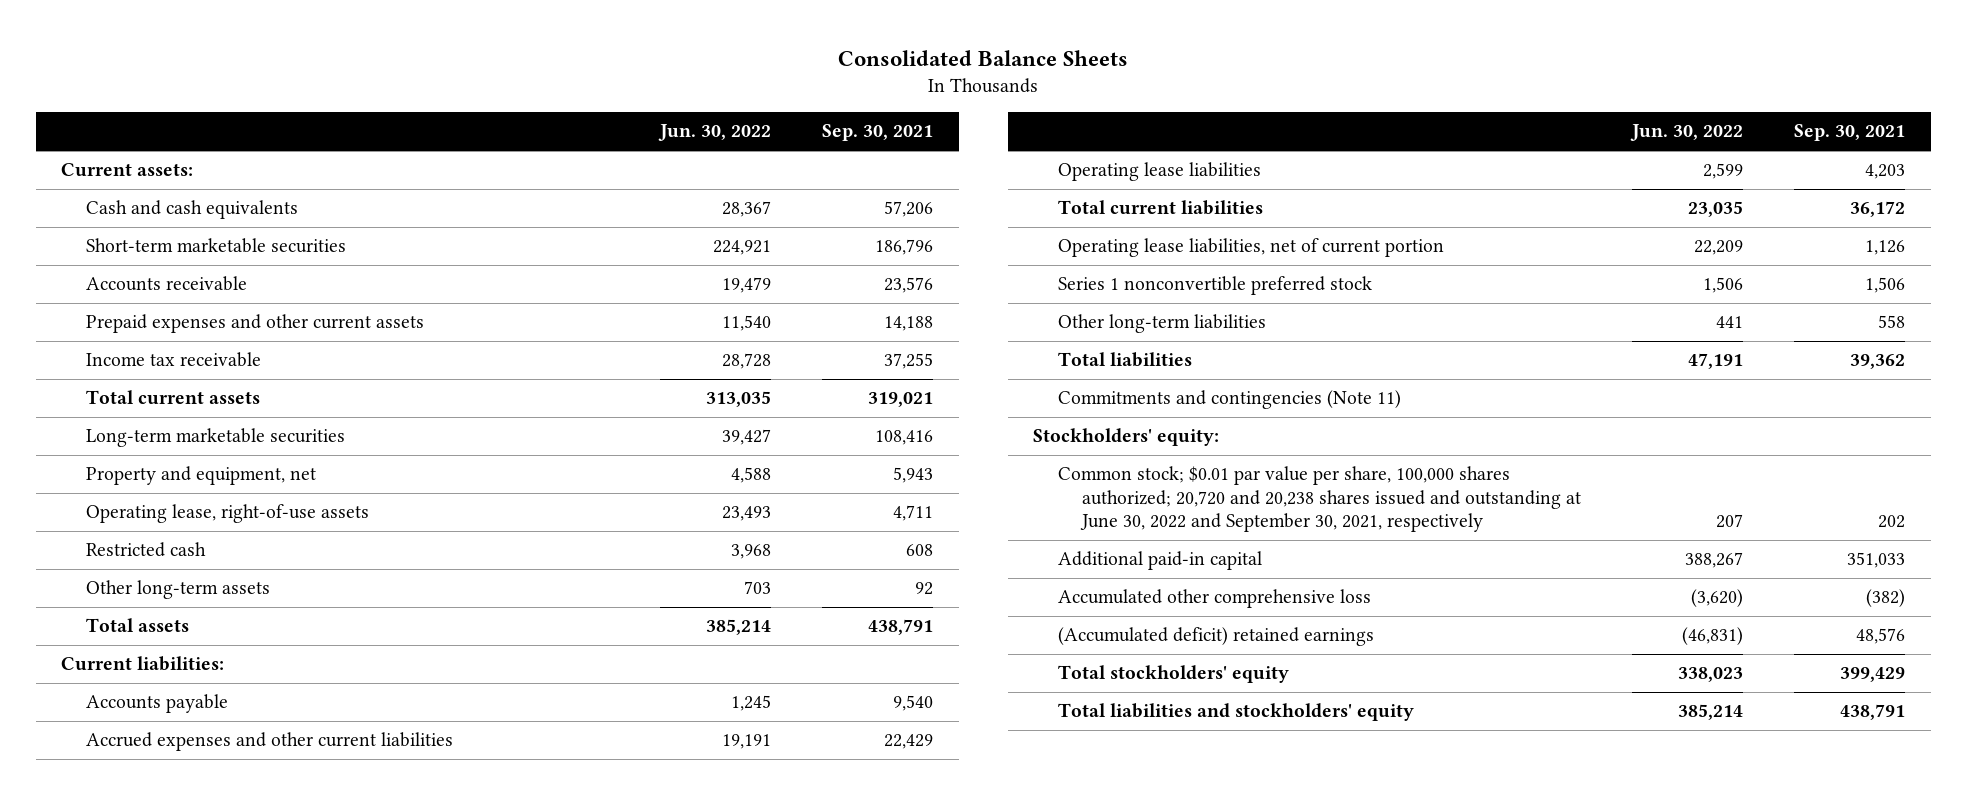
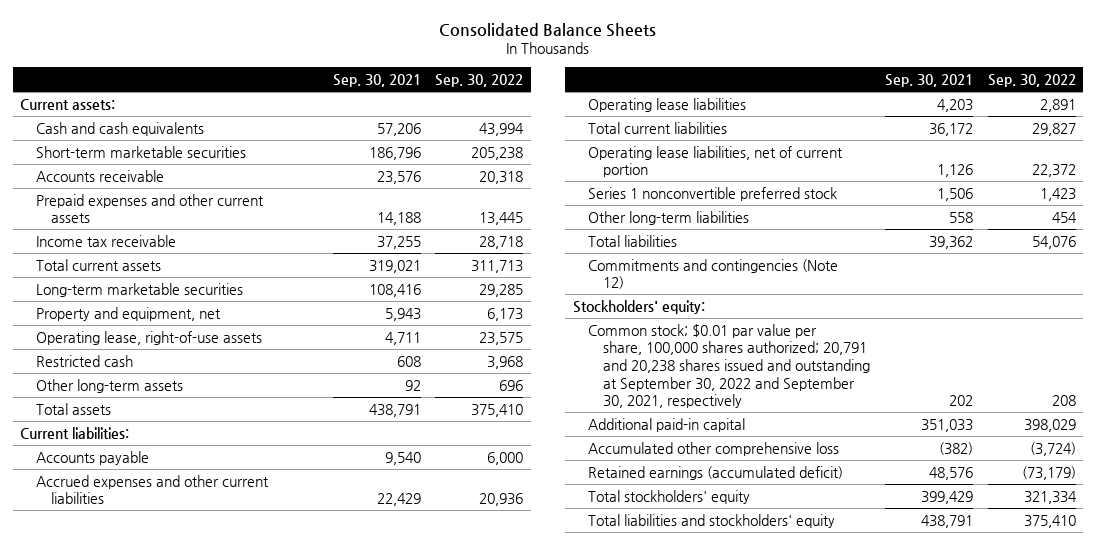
- | Jun. 30, 2022 | Sep. 30, 2021
+ | Sep. 30, 2021 | Sep. 30, 2022
- Commitments and contingencies (Note 11)
+ Commitments and contingencies (Note 12)
- Common stock; $0.01 par value per share, 100,000 shares authorized; 20,720 and 20,238 shares issued and outstanding at June 30, 2022 and September 30, 2021, respectively | 207 | 202
+ Common stock; $0.01 par value per share, 100,000 shares authorized; 20,791 and 20,238 shares issued and outstanding at September 30, 2022 and September 30, 2021, respectively | 202 | 208
- (Accumulated deficit) retained earnings | (46,831) | 48,576
+ Retained earnings (accumulated deficit) | 48,576 | (73,179)

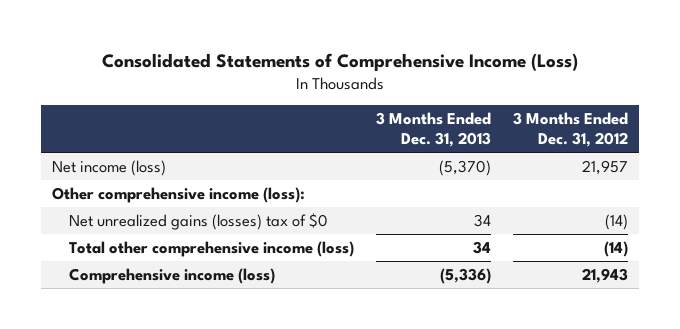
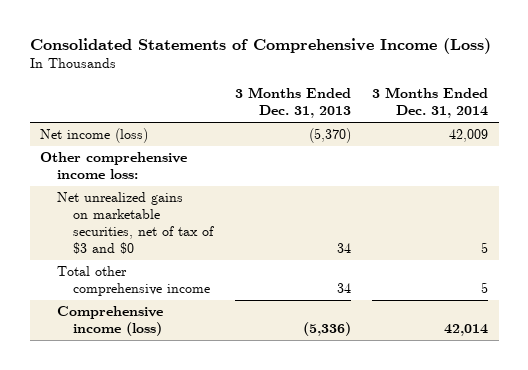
- | 3 Months Ended Dec. 31, 2013 | 3 Months Ended Dec. 31, 2012
+ | 3 Months Ended Dec. 31, 2013 | 3 Months Ended Dec. 31, 2014
- Other comprehensive income (loss):
- Net unrealized gains (losses) tax of $0 | 34 | (14)
- Total other comprehensive income (loss) | 34 | (14)
+ Other comprehensive income loss:
+ Net unrealized gains on marketable securities, net of tax of $3 and $0 | 34 | 5
+ Total other comprehensive income | 34 | 5

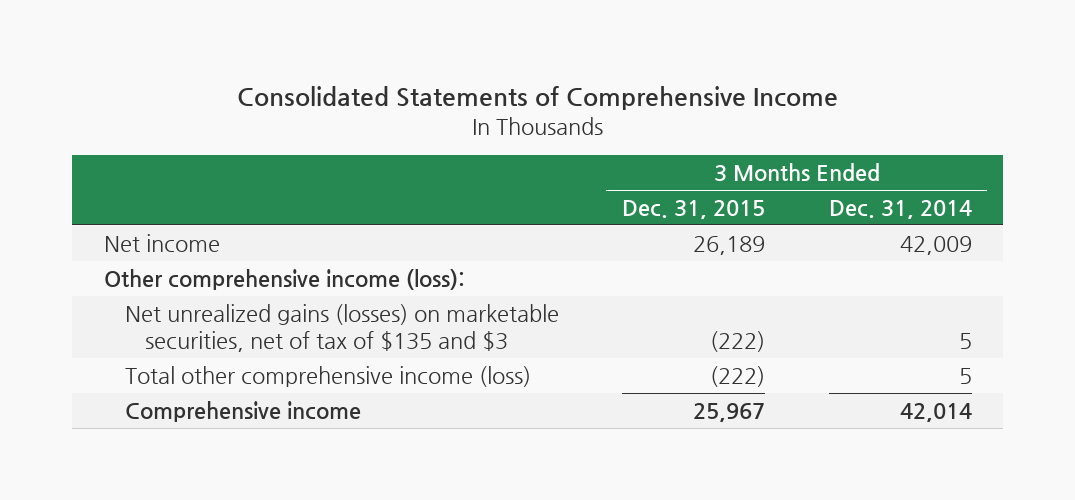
- Consolidated Statements of Comprehensive Income (Loss)
+ Consolidated Statements of Comprehensive Income
- | 3 Months Ended Dec. 31, 2013 | 3 Months Ended Dec. 31, 2014
+ | 3 Months Ended Dec. 31, 2015 | 3 Months Ended Dec. 31, 2014
- Net income (loss) | (5,370) | 42,009
- Other comprehensive income loss:
- Net unrealized gains on marketable securities, net of tax of $3 and $0 | 34 | 5
- Total other comprehensive income | 34 | 5
- Comprehensive income (loss) | (5,336) | 42,014
+ Net income | 26,189 | 42,009
+ Other comprehensive income (loss):
+ Net unrealized gains (losses) on marketable securities, net of tax of $135 and $3 | (222) | 5
+ Total other comprehensive income (loss) | (222) | 5
+ Comprehensive income | 25,967 | 42,014

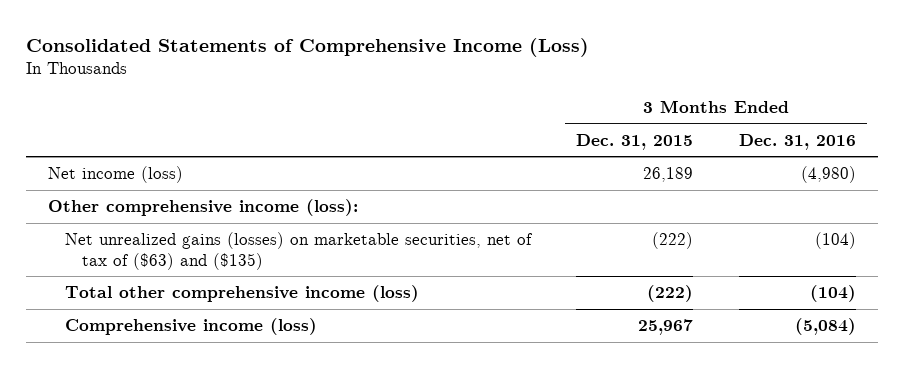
- Consolidated Statements of Comprehensive Income
+ Consolidated Statements of Comprehensive Income (Loss)
- | 3 Months Ended Dec. 31, 2015 | 3 Months Ended Dec. 31, 2014
+ | 3 Months Ended Dec. 31, 2015 | 3 Months Ended Dec. 31, 2016
- Net income | 26,189 | 42,009
+ Net income (loss) | 26,189 | (4,980)
- Net unrealized gains (losses) on marketable securities, net of tax of $135 and $3 | (222) | 5
+ Net unrealized gains (losses) on marketable securities, net of tax of ($63) and ($135) | (222) | (104)
- Comprehensive income | 25,967 | 42,014
+ Comprehensive income (loss) | 25,967 | (5,084)

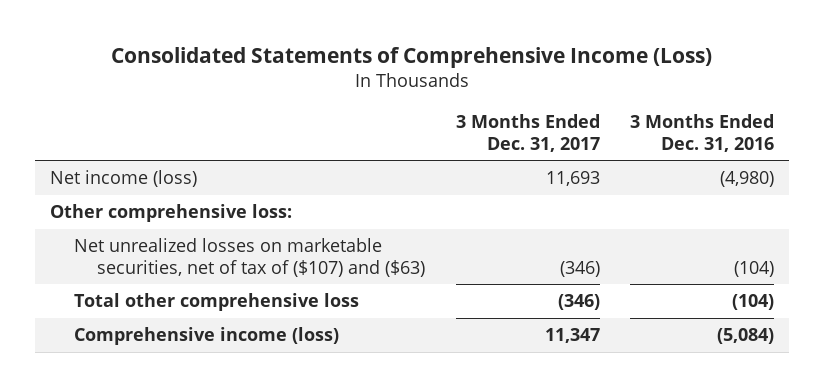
- | 3 Months Ended Dec. 31, 2015 | 3 Months Ended Dec. 31, 2016
+ | 3 Months Ended Dec. 31, 2017 | 3 Months Ended Dec. 31, 2016
- Other comprehensive income (loss):
- Net unrealized gains (losses) on marketable securities, net of tax of ($63) and ($135) | (222) | (104)
- Total other comprehensive income (loss) | (222) | (104)
+ Other comprehensive loss:
+ Net unrealized losses on marketable securities, net of tax of ($107) and ($63) | (346) | (104)
+ Total other comprehensive loss | (346) | (104)

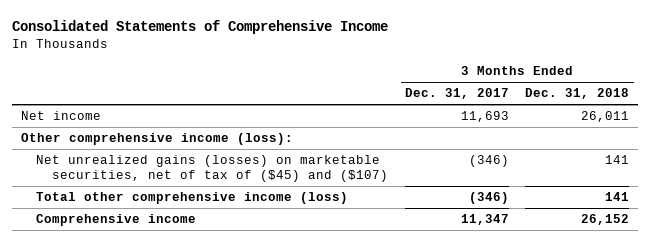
- Consolidated Statements of Comprehensive Income (Loss)
+ Consolidated Statements of Comprehensive Income
- | 3 Months Ended Dec. 31, 2017 | 3 Months Ended Dec. 31, 2016
+ | 3 Months Ended Dec. 31, 2017 | 3 Months Ended Dec. 31, 2018
- Net income (loss) | 11,693 | (4,980)
- Other comprehensive loss:
- Net unrealized losses on marketable securities, net of tax of ($107) and ($63) | (346) | (104)
- Total other comprehensive loss | (346) | (104)
- Comprehensive income (loss) | 11,347 | (5,084)
+ Net income | 11,693 | 26,011
+ Other comprehensive income (loss):
+ Net unrealized gains (losses) on marketable securities, net of tax of ($45) and ($107) | (346) | 141
+ Total other comprehensive income (loss) | (346) | 141
+ Comprehensive income | 11,347 | 26,152

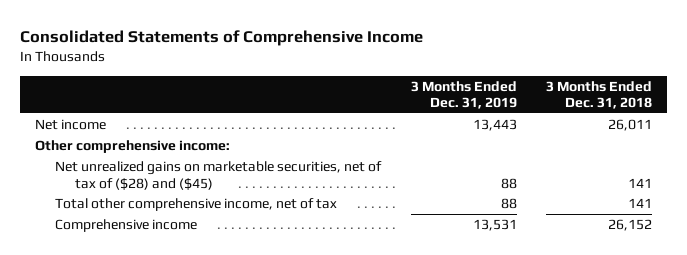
- | 3 Months Ended Dec. 31, 2017 | 3 Months Ended Dec. 31, 2018
+ | 3 Months Ended Dec. 31, 2019 | 3 Months Ended Dec. 31, 2018
- Other comprehensive income (loss):
- Net unrealized gains (losses) on marketable securities, net of tax of ($45) and ($107) | (346) | 141
- Total other comprehensive income (loss) | (346) | 141
+ Other comprehensive income:
+ Net unrealized gains on marketable securities, net of tax of ($28) and ($45) | 88 | 141
+ Total other comprehensive income, net of tax | 88 | 141

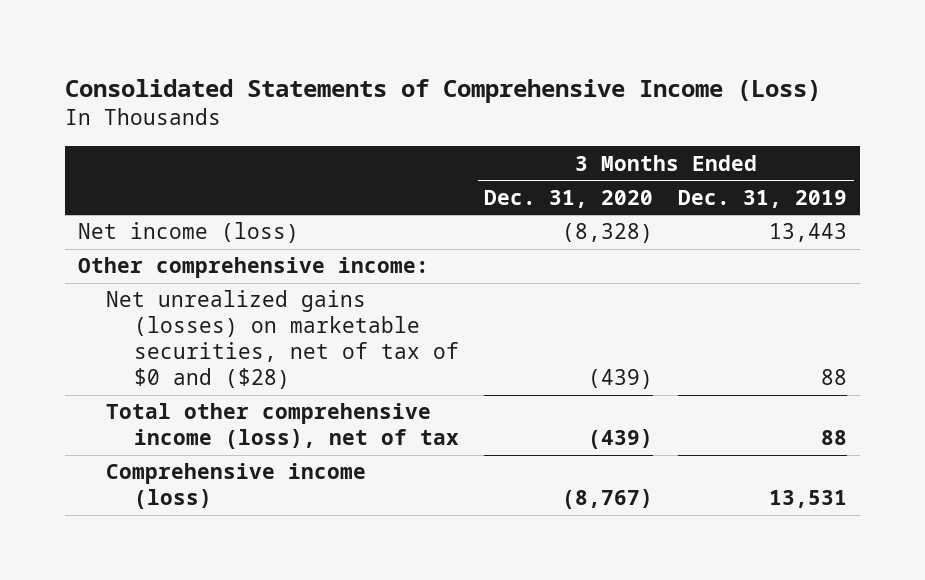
- Consolidated Statements of Comprehensive Income
+ Consolidated Statements of Comprehensive Income (Loss)
- | 3 Months Ended Dec. 31, 2019 | 3 Months Ended Dec. 31, 2018
+ | 3 Months Ended Dec. 31, 2020 | 3 Months Ended Dec. 31, 2019
- Net income | 13,443 | 26,011
+ Net income (loss) | (8,328) | 13,443
- Net unrealized gains on marketable securities, net of tax of ($28) and ($45) | 88 | 141
- Total other comprehensive income, net of tax | 88 | 141
- Comprehensive income | 13,531 | 26,152
+ Net unrealized gains (losses) on marketable securities, net of tax of $0 and ($28) | (439) | 88
+ Total other comprehensive income (loss), net of tax | (439) | 88
+ Comprehensive income (loss) | (8,767) | 13,531

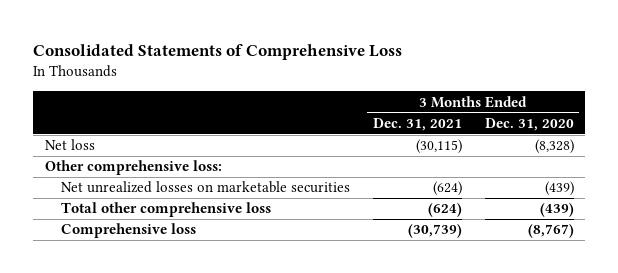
- Consolidated Statements of Comprehensive Income (Loss)
+ Consolidated Statements of Comprehensive Loss
- | 3 Months Ended Dec. 31, 2020 | 3 Months Ended Dec. 31, 2019
+ | 3 Months Ended Dec. 31, 2021 | 3 Months Ended Dec. 31, 2020
- Net income (loss) | (8,328) | 13,443
- Other comprehensive income:
- Net unrealized gains (losses) on marketable securities, net of tax of $0 and ($28) | (439) | 88
- Total other comprehensive income (loss), net of tax | (439) | 88
- Comprehensive income (loss) | (8,767) | 13,531
+ Net loss | (30,115) | (8,328)
+ Other comprehensive loss:
+ Net unrealized losses on marketable securities | (624) | (439)
+ Total other comprehensive loss | (624) | (439)
+ Comprehensive loss | (30,739) | (8,767)

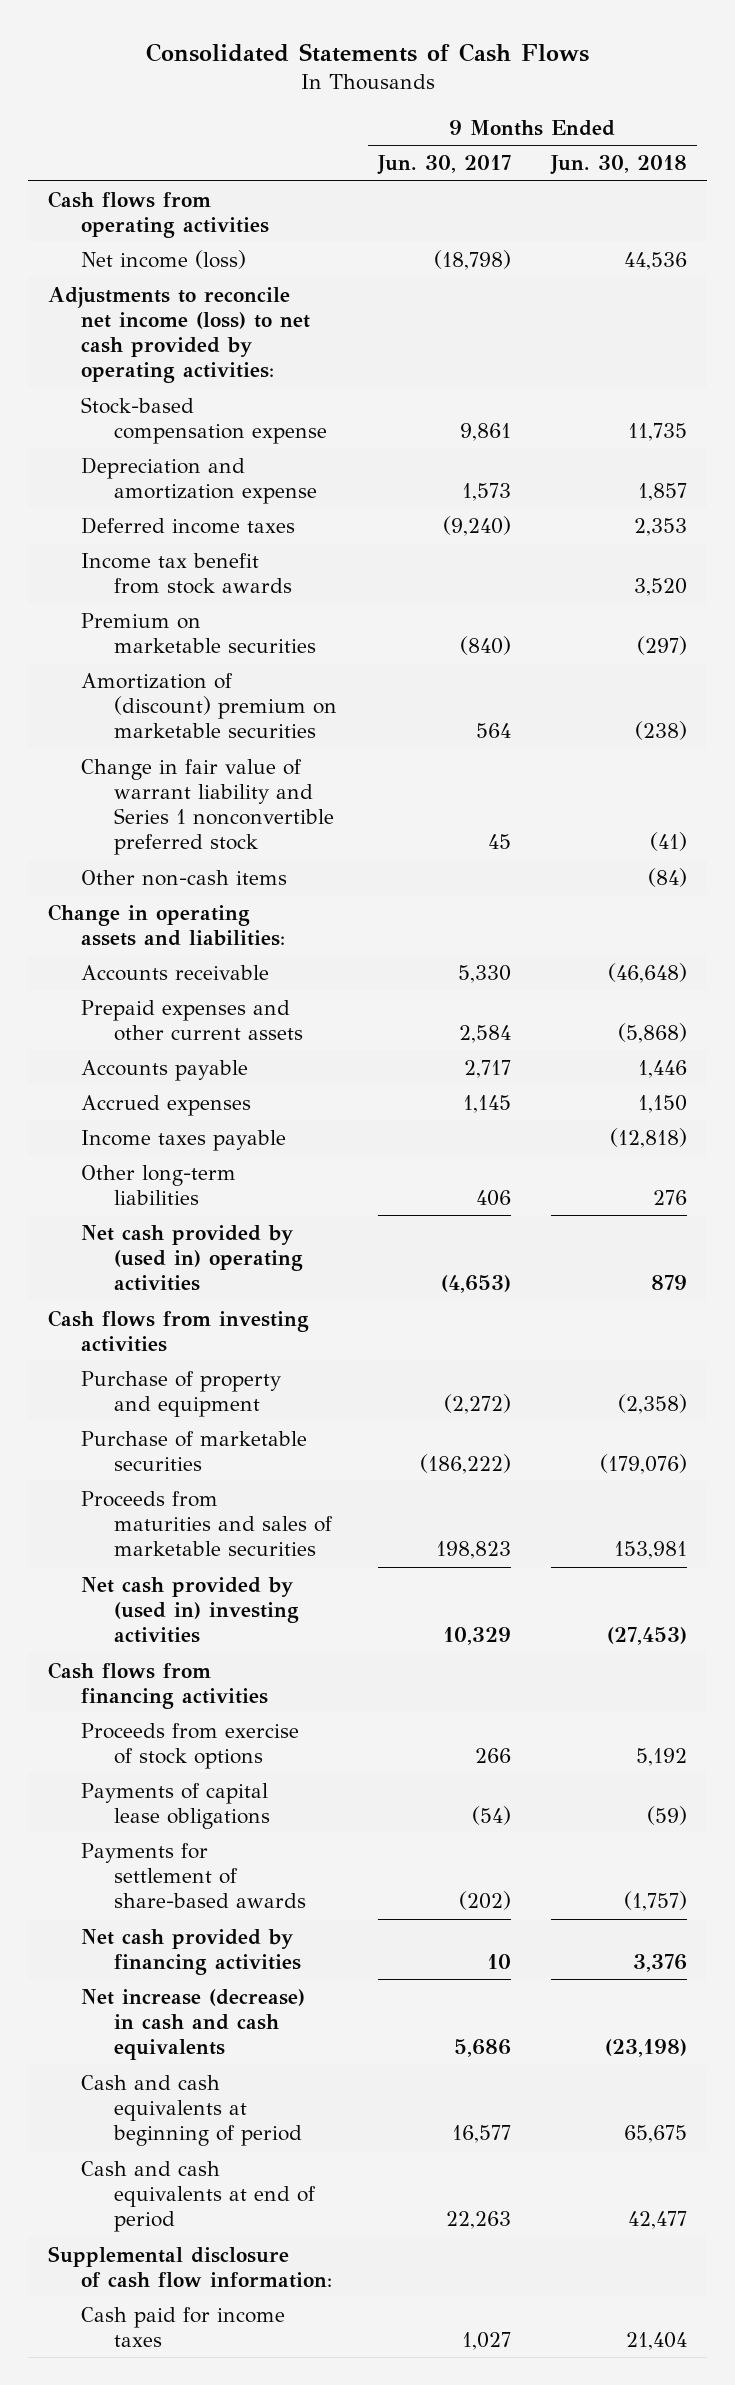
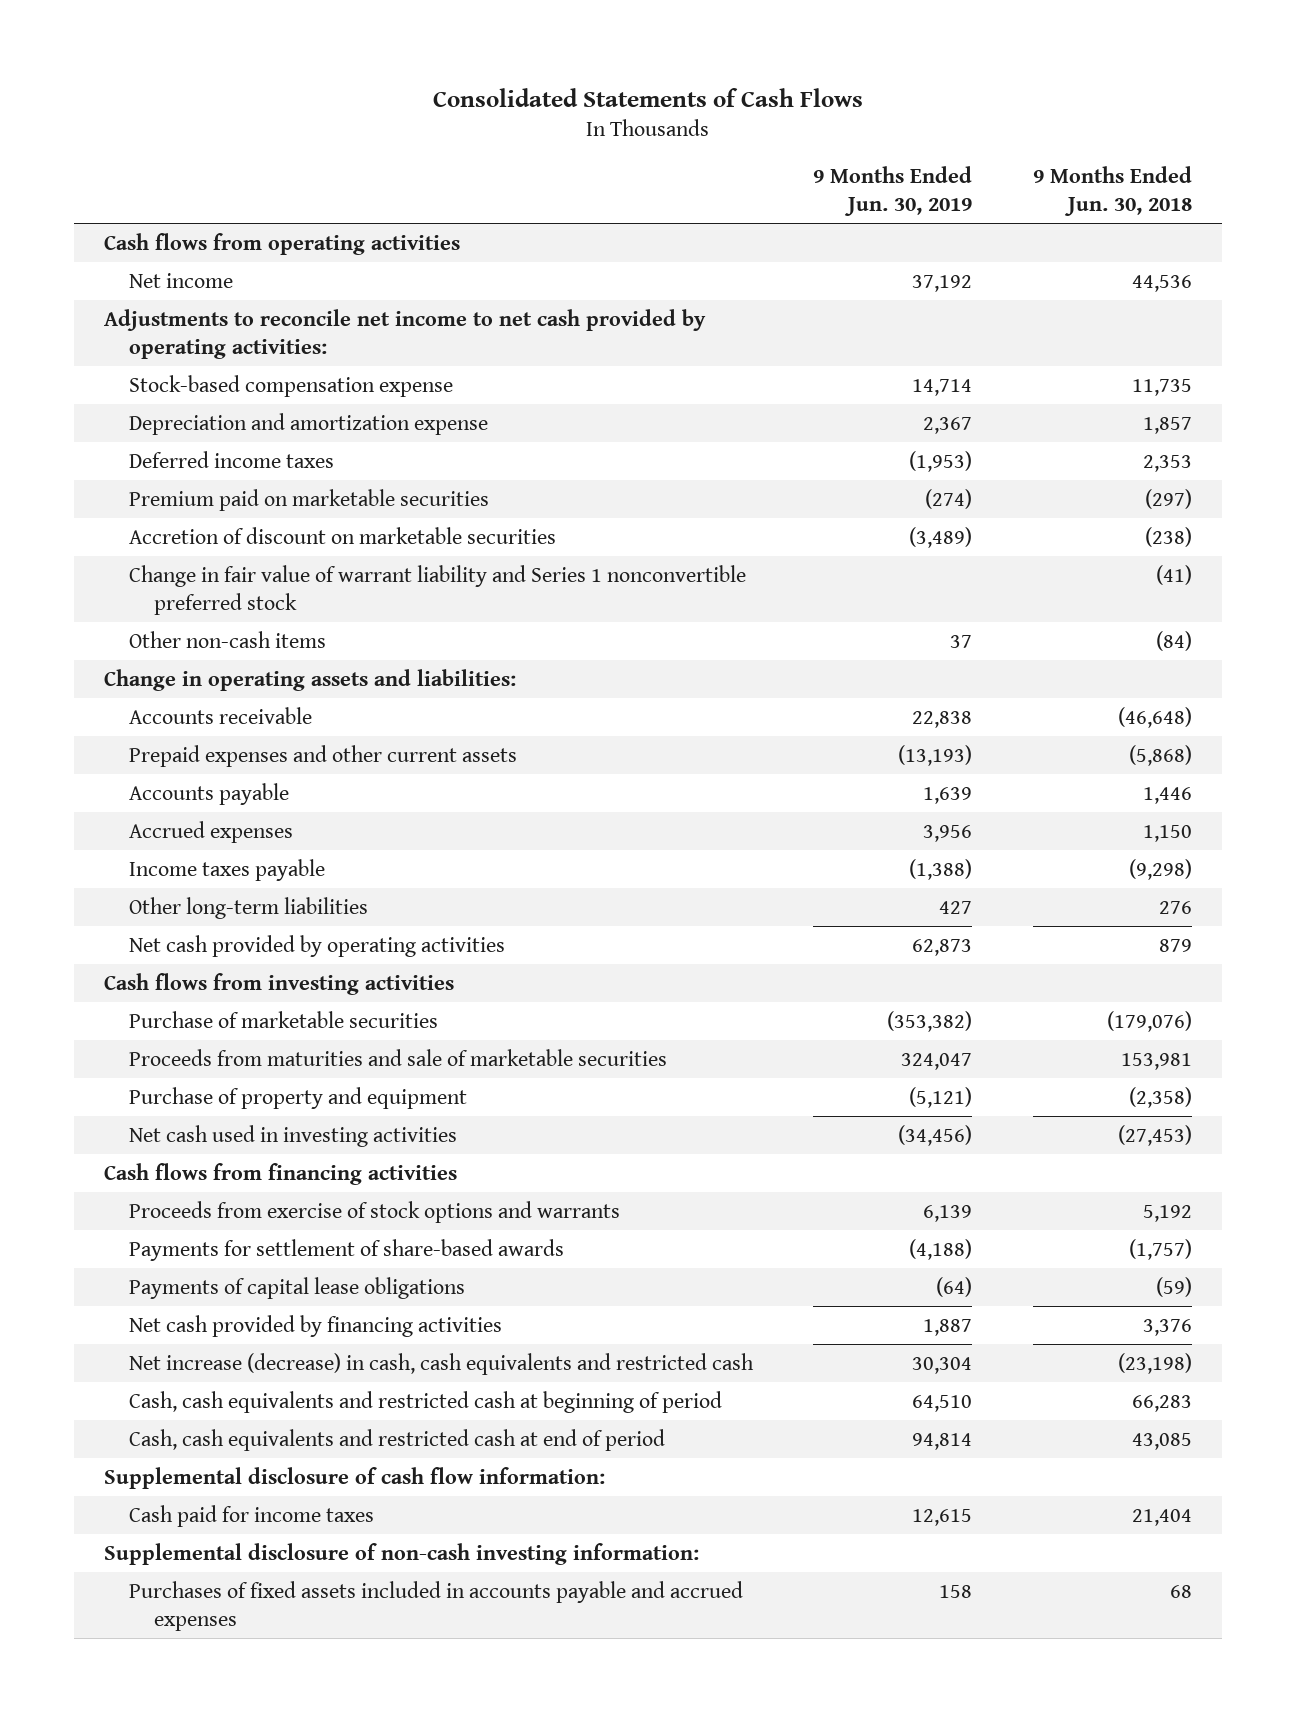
- | 9 Months Ended Jun. 30, 2017 | 9 Months Ended Jun. 30, 2018
+ | 9 Months Ended Jun. 30, 2019 | 9 Months Ended Jun. 30, 2018
- Net income (loss) | (18,798) | 44,536
- Adjustments to reconcile net income (loss) to net cash provided by operating activities:
+ Net income | 37,192 | 44,536
+ Adjustments to reconcile net income to net cash provided by operating activities:
- Income tax benefit from stock awards | | 3,520
- Premium on marketable securities | (840) | (297)
- Amortization of (discount) premium on marketable securities | 564 | (238)
+ Premium paid on marketable securities | (274) | (297)
+ Accretion of discount on marketable securities | (3,489) | (238)
- Income taxes payable | | (12,818)
+ Income taxes payable | (1,388) | (9,298)
- Net cash provided by (used in) operating activities | (4,653) | 879
+ Net cash provided by operating activities | 62,873 | 879
- Proceeds from maturities and sales of marketable securities | 198,823 | 153,981
- Net cash provided by (used in) investing activities | 10,329 | (27,453)
+ Proceeds from maturities and sale of marketable securities | 324,047 | 153,981
moved down: Purchase of property and equipment | (5,121) | (2,358)
+ Net cash used in investing activities | (34,456) | (27,453)
- Proceeds from exercise of stock options | 266 | 5,192
+ Proceeds from exercise of stock options and warrants | 6,139 | 5,192
moved down: Payments of capital lease obligations | (64) | (59)
- Net increase (decrease) in cash and cash equivalents | 5,686 | (23,198)
- Cash and cash equivalents at beginning of period | 16,577 | 65,675
- Cash and cash equivalents at end of period | 22,263 | 42,477
+ Net increase (decrease) in cash, cash equivalents and restricted cash | 30,304 | (23,198)
+ Cash, cash equivalents and restricted cash at beginning of period | 64,510 | 66,283
+ Cash, cash equivalents and restricted cash at end of period | 94,814 | 43,085
+ Supplemental disclosure of non-cash investing information:
+ Purchases of fixed assets included in accounts payable and accrued expenses | 158 | 68

